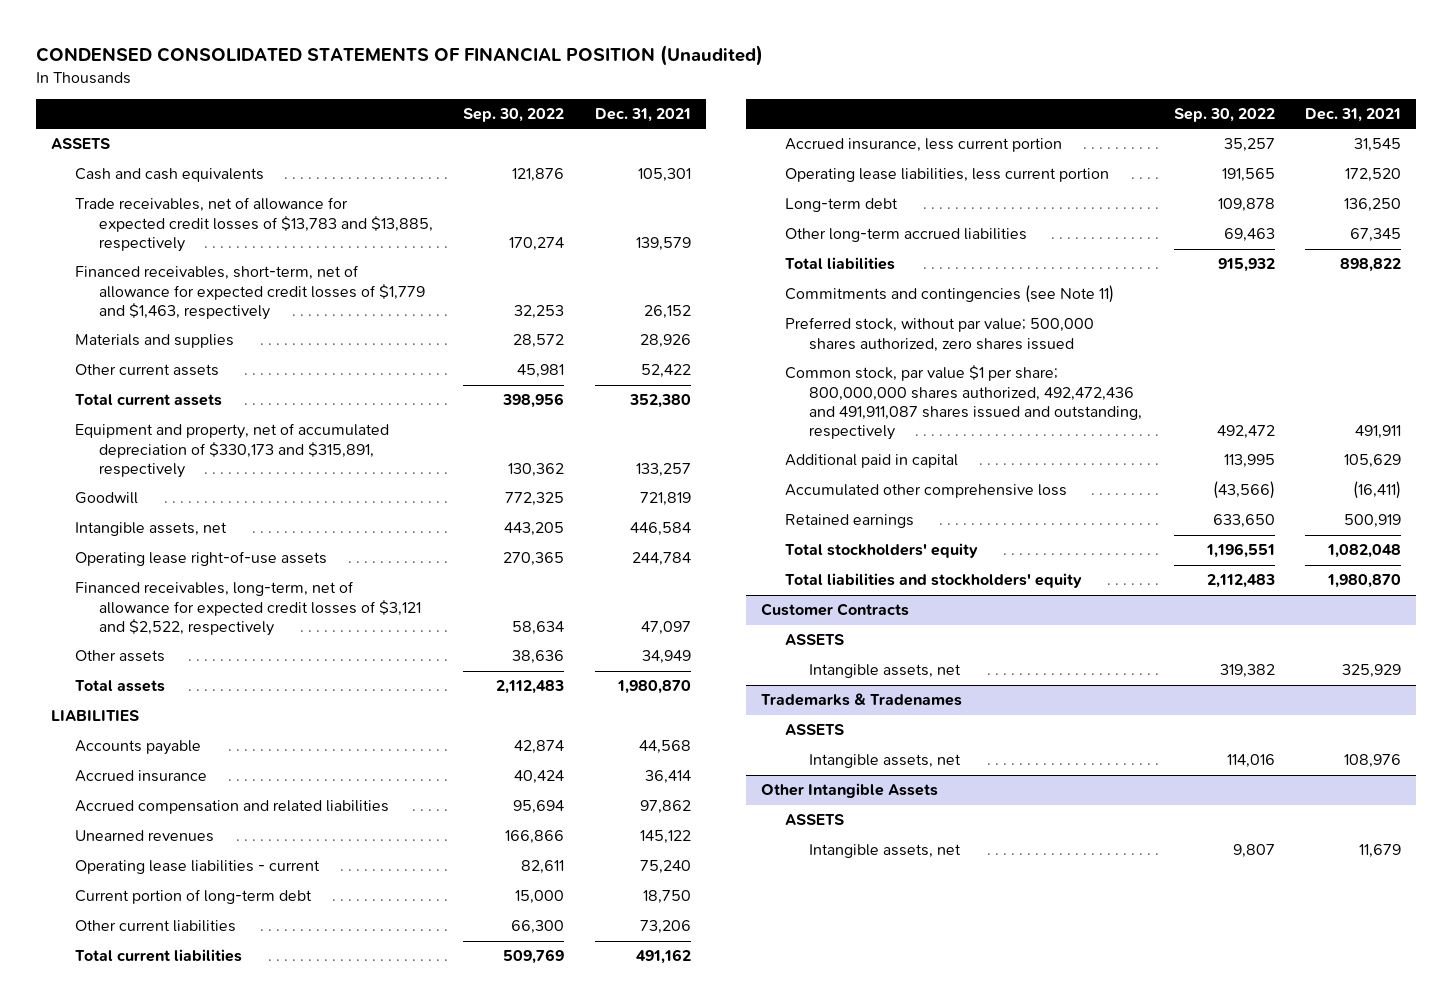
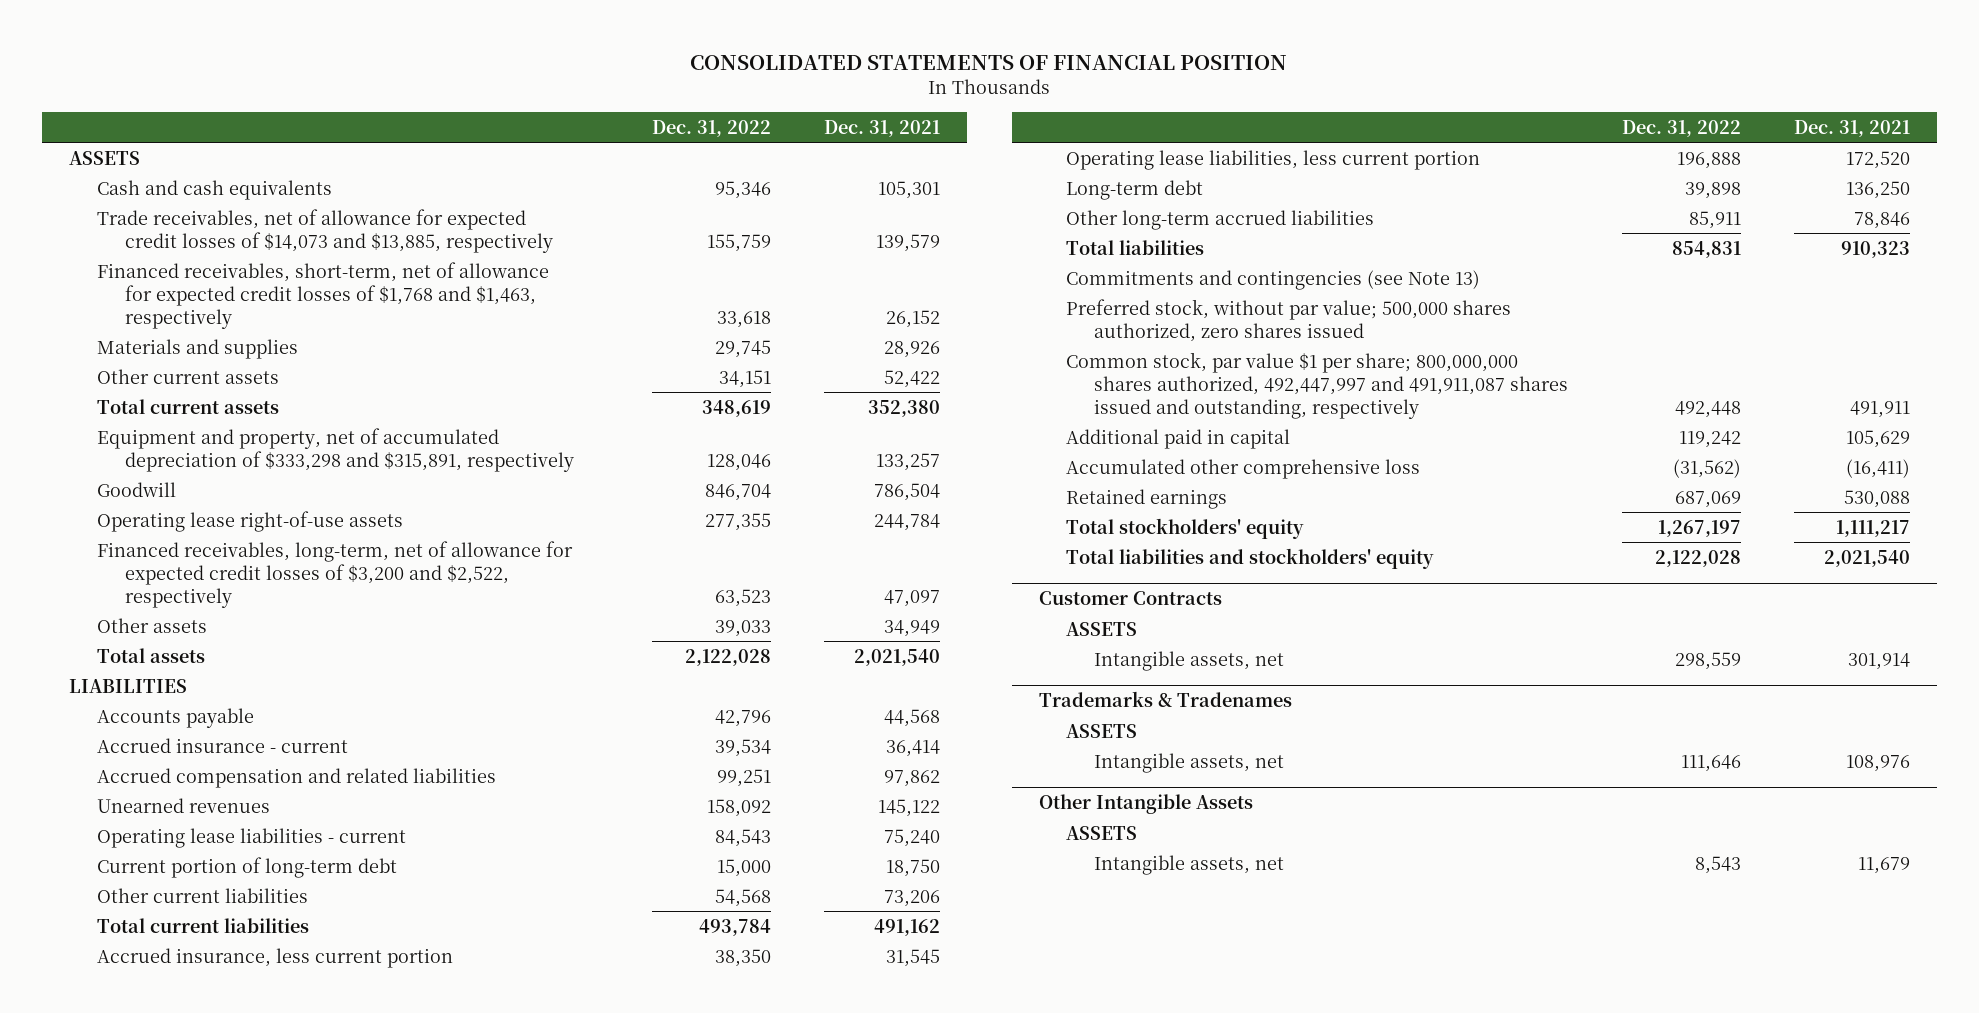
- CONDENSED CONSOLIDATED STATEMENTS OF FINANCIAL POSITION (Unaudited)
+ CONSOLIDATED STATEMENTS OF FINANCIAL POSITION
- | Sep. 30, 2022 | Dec. 31, 2021
+ | Dec. 31, 2022 | Dec. 31, 2021
- Trade receivables, net of allowance for expected credit losses of $13,783 and $13,885, respectively | 170,274 | 139,579
- Financed receivables, short-term, net of allowance for expected credit losses of $1,779 and $1,463, respectively | 32,253 | 26,152
+ Trade receivables, net of allowance for expected credit losses of $14,073 and $13,885, respectively | 155,759 | 139,579
+ Financed receivables, short-term, net of allowance for expected credit losses of $1,768 and $1,463, respectively | 33,618 | 26,152
- Equipment and property, net of accumulated depreciation of $330,173 and $315,891, respectively | 130,362 | 133,257
- Goodwill | 772,325 | 721,819
- Intangible assets, net | 443,205 | 446,584
+ Equipment and property, net of accumulated depreciation of $333,298 and $315,891, respectively | 128,046 | 133,257
+ Goodwill | 846,704 | 786,504
- Financed receivables, long-term, net of allowance for expected credit losses of $3,121 and $2,522, respectively | 58,634 | 47,097
+ Financed receivables, long-term, net of allowance for expected credit losses of $3,200 and $2,522, respectively | 63,523 | 47,097
- Total assets | 2,112,483 | 1,980,870
+ Total assets | 2,122,028 | 2,021,540
- Accrued insurance | 40,424 | 36,414
+ Accrued insurance - current | 39,534 | 36,414
- Other long-term accrued liabilities | 69,463 | 67,345
- Total liabilities | 915,932 | 898,822
- Commitments and contingencies (see Note 11)
+ Other long-term accrued liabilities | 85,911 | 78,846
+ Total liabilities | 854,831 | 910,323
+ Commitments and contingencies (see Note 13)
- Common stock, par value $1 per share; 800,000,000 shares authorized, 492,472,436 and 491,911,087 shares issued and outstanding, respectively | 492,472 | 491,911
+ Common stock, par value $1 per share; 800,000,000 shares authorized, 492,447,997 and 491,911,087 shares issued and outstanding, respectively | 492,448 | 491,911
- Retained earnings | 633,650 | 500,919
- Total stockholders' equity | 1,196,551 | 1,082,048
- Total liabilities and stockholders' equity | 2,112,483 | 1,980,870
+ Retained earnings | 687,069 | 530,088
+ Total stockholders' equity | 1,267,197 | 1,111,217
+ Total liabilities and stockholders' equity | 2,122,028 | 2,021,540
@ Customer Contracts
- Intangible assets, net | 319,382 | 325,929
+ Intangible assets, net | 298,559 | 301,914

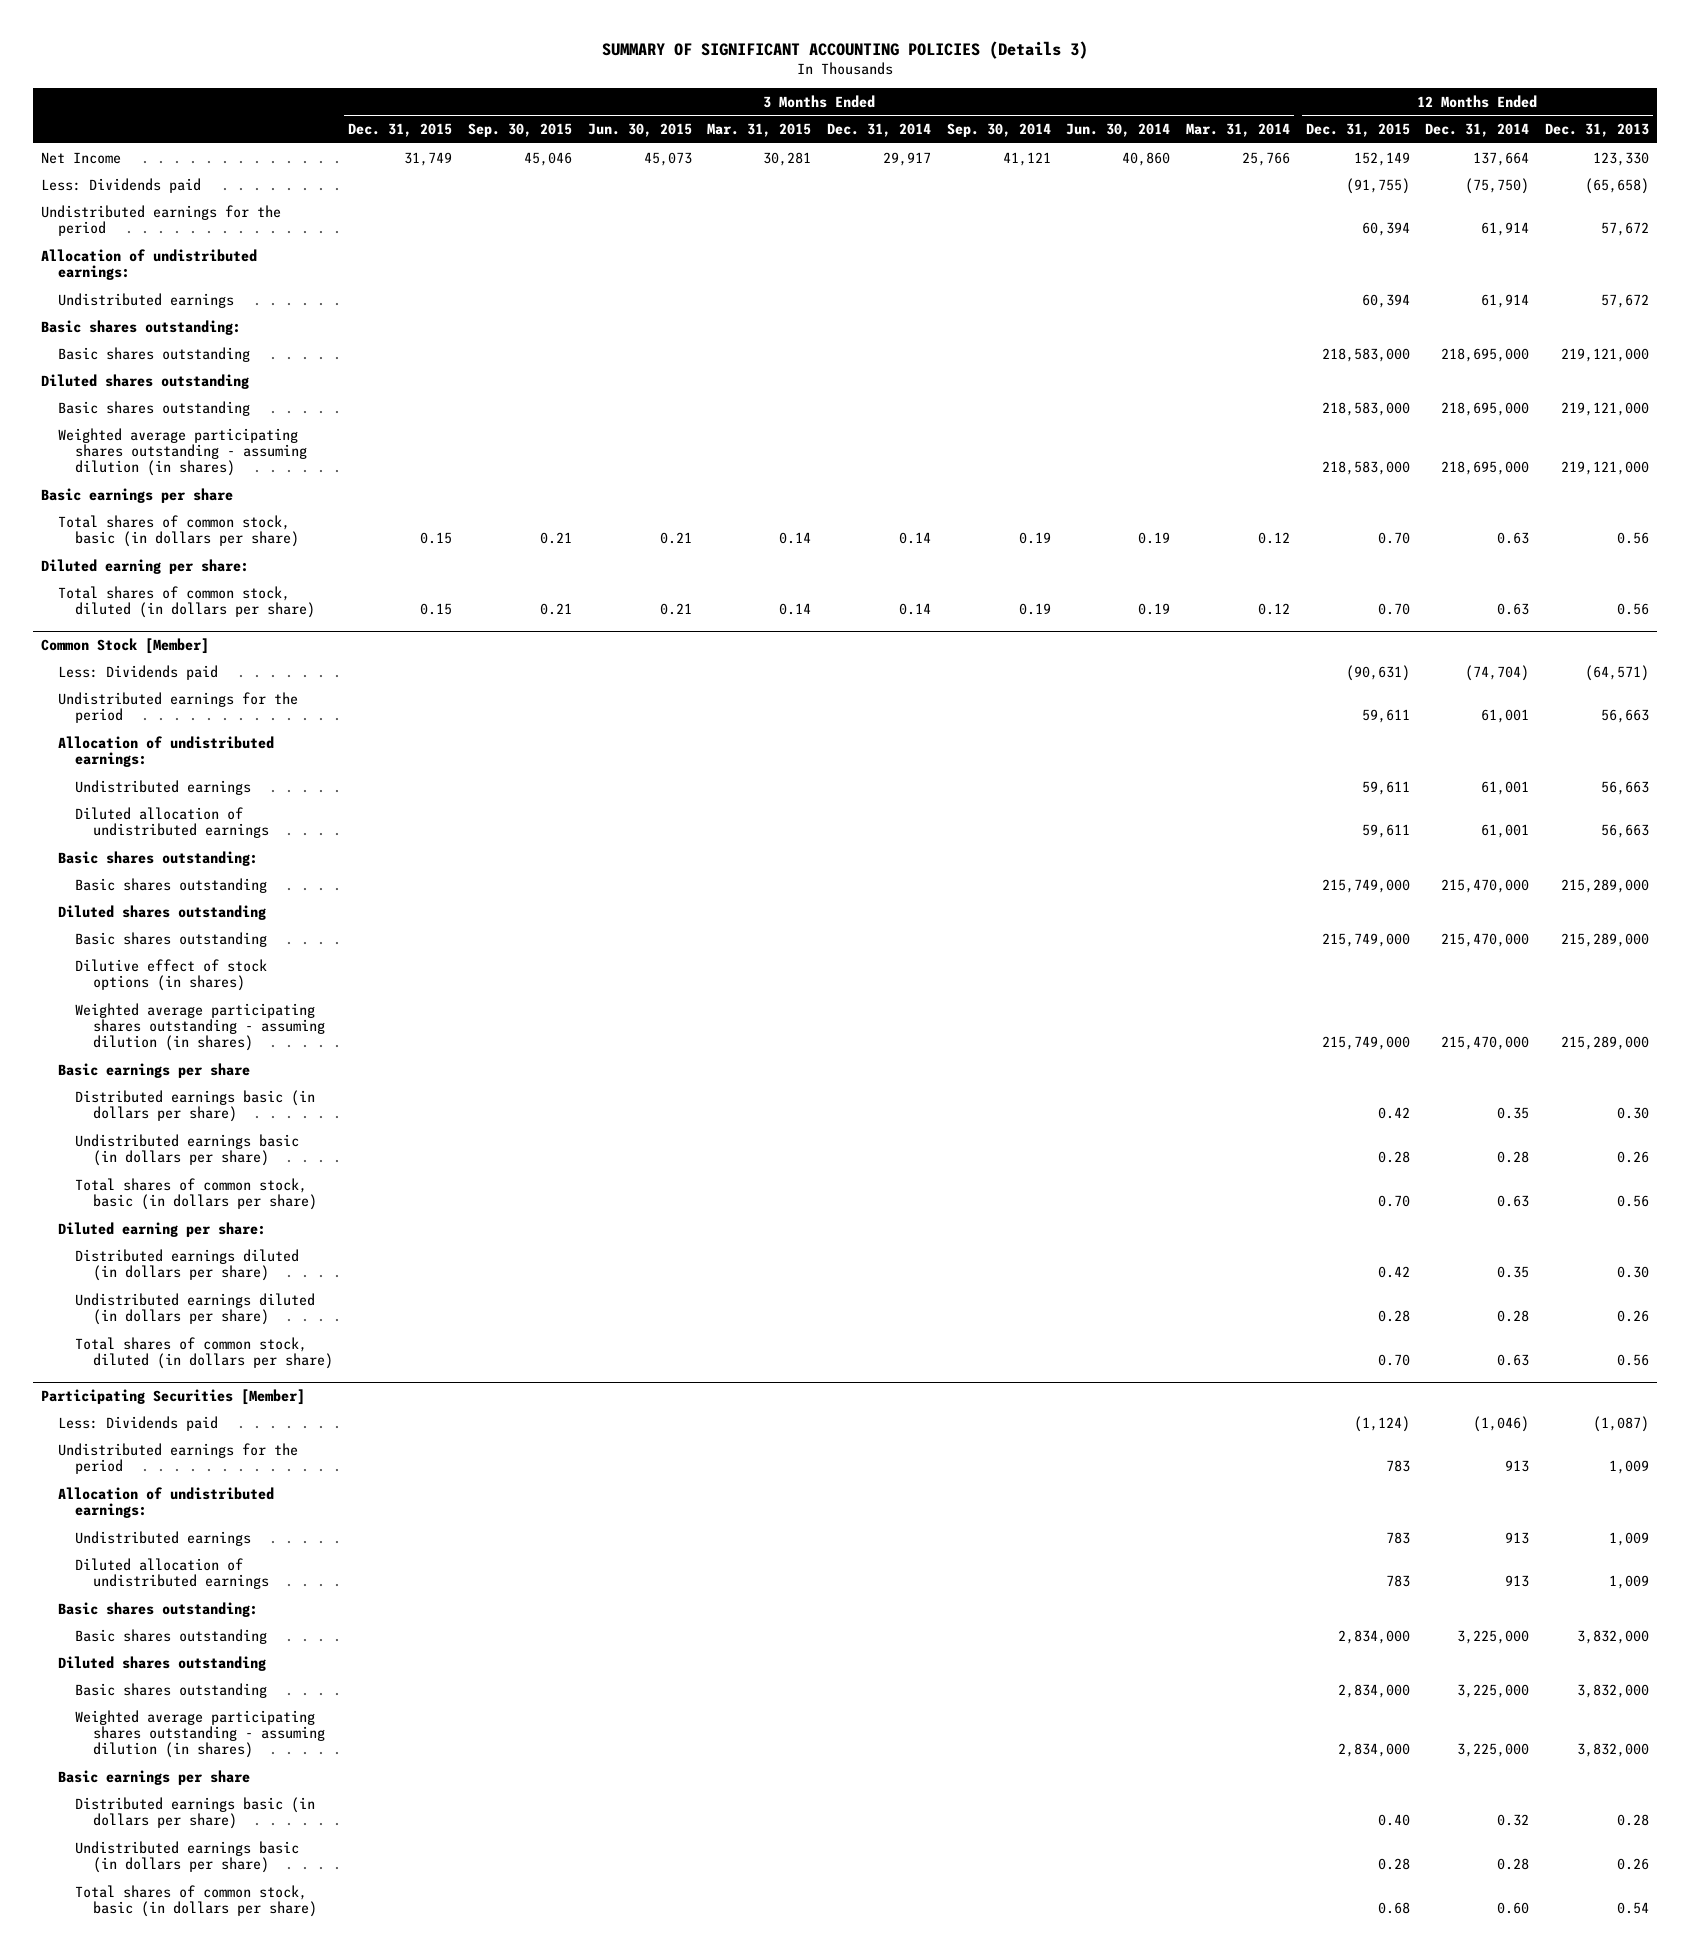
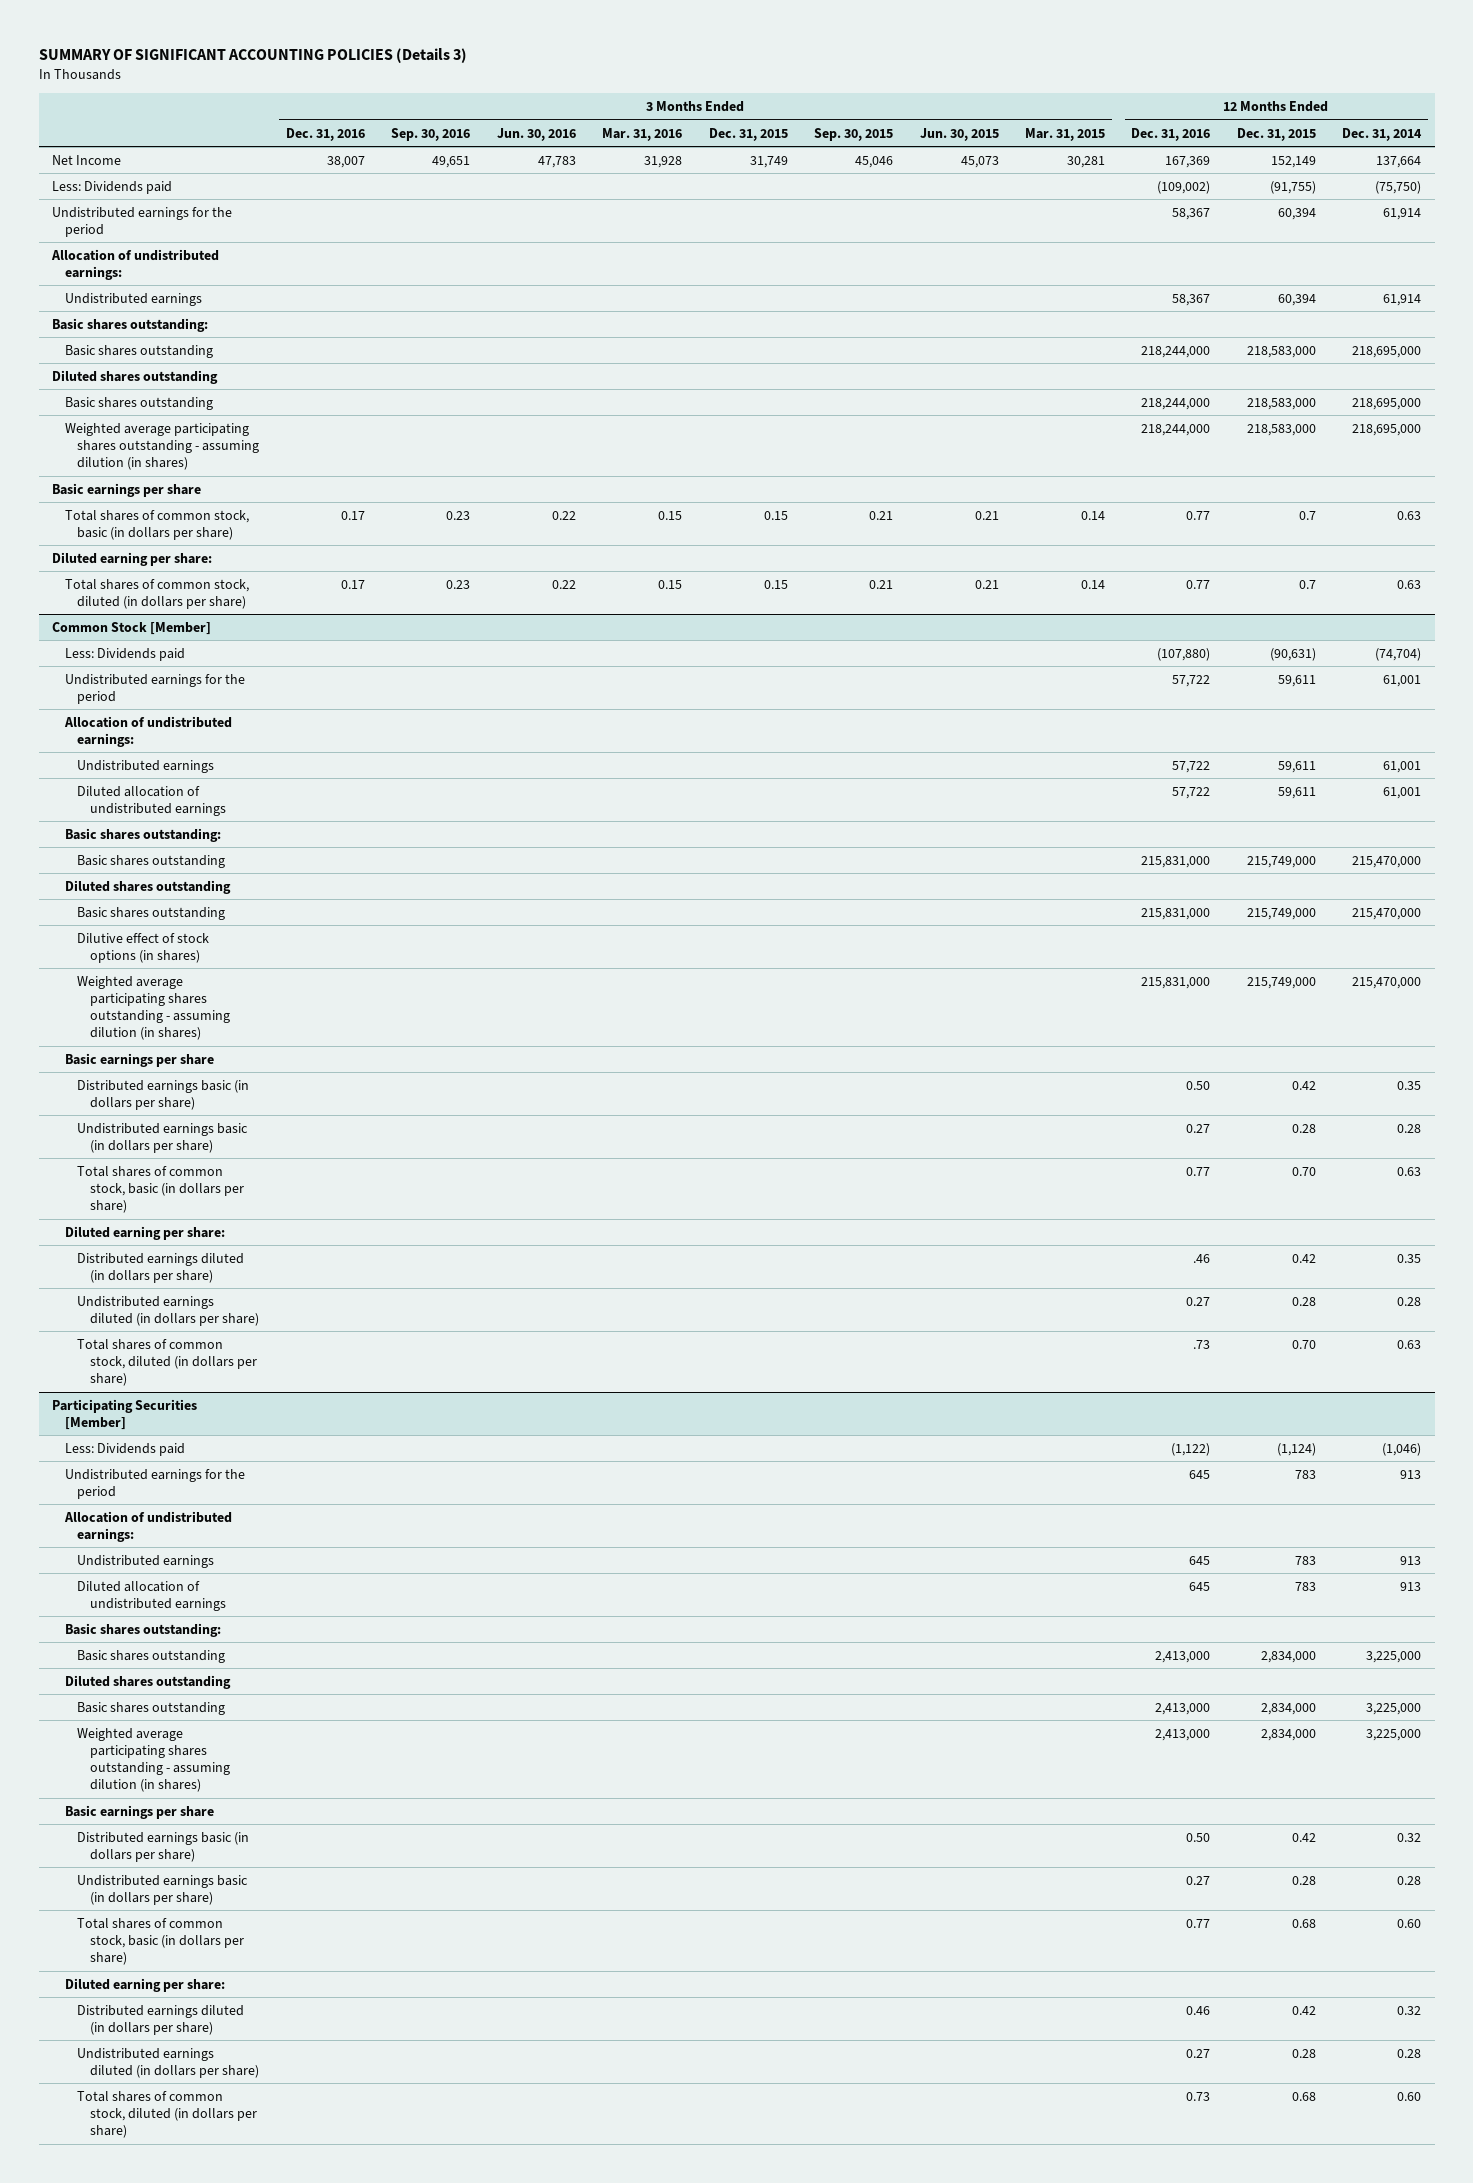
- | 3 Months Ended Dec. 31, 2015 | 3 Months Ended Sep. 30, 2015 | 3 Months Ended Jun. 30, 2015 | 3 Months Ended Mar. 31, 2015 | 3 Months Ended Dec. 31, 2014 | 3 Months Ended Sep. 30, 2014 | 3 Months Ended Jun. 30, 2014 | 3 Months Ended Mar. 31, 2014 | 12 Months Ended Dec. 31, 2015 | 12 Months Ended Dec. 31, 2014 | 12 Months Ended Dec. 31, 2013
+ | 3 Months Ended Dec. 31, 2016 | 3 Months Ended Sep. 30, 2016 | 3 Months Ended Jun. 30, 2016 | 3 Months Ended Mar. 31, 2016 | 3 Months Ended Dec. 31, 2015 | 3 Months Ended Sep. 30, 2015 | 3 Months Ended Jun. 30, 2015 | 3 Months Ended Mar. 31, 2015 | 12 Months Ended Dec. 31, 2016 | 12 Months Ended Dec. 31, 2015 | 12 Months Ended Dec. 31, 2014
- Total shares of common stock, basic (in dollars per share) | 0.15 | 0.21 | 0.21 | 0.14 | 0.14 | 0.19 | 0.19 | 0.12 | 0.70 | 0.63 | 0.56
+ Total shares of common stock, basic (in dollars per share) | 0.17 | 0.23 | 0.22 | 0.15 | 0.15 | 0.21 | 0.21 | 0.14 | 0.77 | 0.7 | 0.63
- Total shares of common stock, diluted (in dollars per share) | 0.15 | 0.21 | 0.21 | 0.14 | 0.14 | 0.19 | 0.19 | 0.12 | 0.70 | 0.63 | 0.56
+ Total shares of common stock, diluted (in dollars per share) | 0.17 | 0.23 | 0.22 | 0.15 | 0.15 | 0.21 | 0.21 | 0.14 | 0.77 | 0.7 | 0.63
@ Participating Securities [Member]
- Distributed earnings basic (in dollars per share) | | | | | | | | | 0.40 | 0.32 | 0.28
+ Distributed earnings basic (in dollars per share) | | | | | | | | | 0.50 | 0.42 | 0.32
+ Diluted earning per share:
+ Distributed earnings diluted (in dollars per share) | | | | | | | | | 0.46 | 0.42 | 0.32
+ Undistributed earnings diluted (in dollars per share) | | | | | | | | | 0.27 | 0.28 | 0.28
+ Total shares of common stock, diluted (in dollars per share) | | | | | | | | | 0.73 | 0.68 | 0.60

